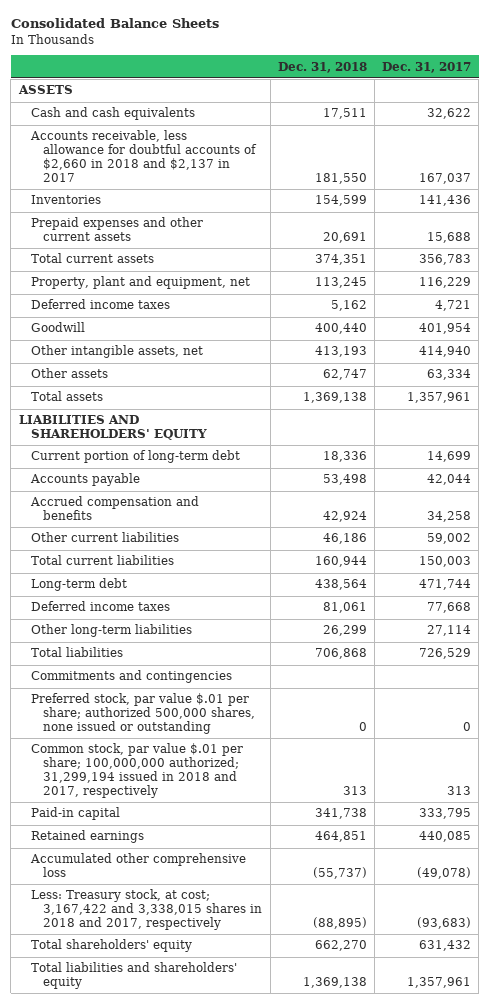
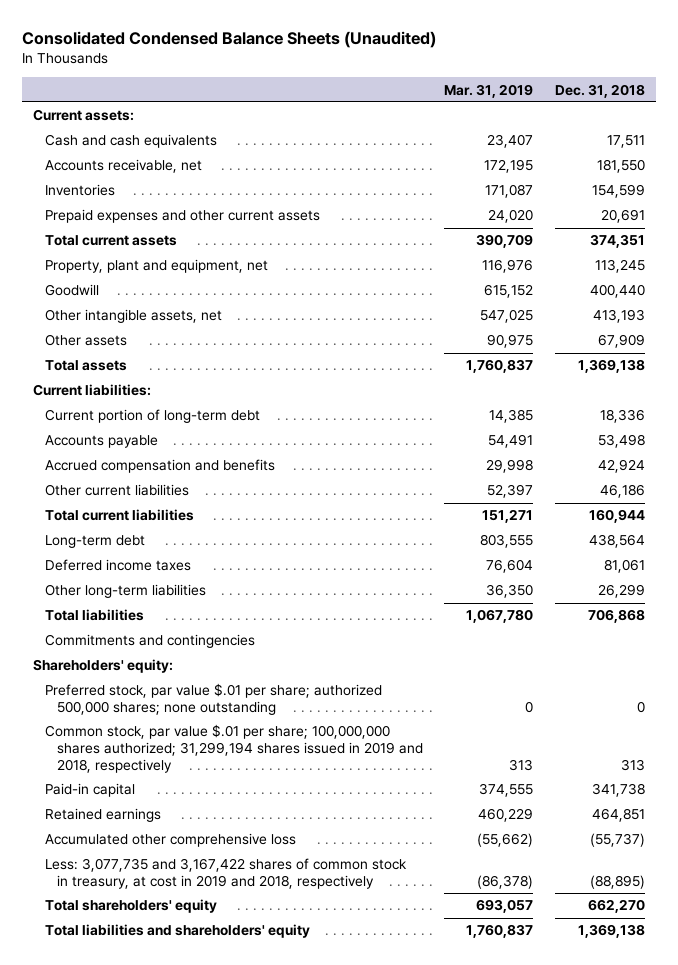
- Consolidated Balance Sheets
+ Consolidated Condensed Balance Sheets (Unaudited)
- | Dec. 31, 2018 | Dec. 31, 2017
+ | Mar. 31, 2019 | Dec. 31, 2018
- ASSETS
+ Current assets:
- Accounts receivable, less allowance for doubtful accounts of $2,660 in 2018 and $2,137 in 2017 | 181,550 | 167,037
+ Accounts receivable, net | 172,195 | 181,550
- Deferred income taxes | 5,162 | 4,721
- Other assets | 62,747 | 63,334
+ Other assets | 90,975 | 67,909
- LIABILITIES AND SHAREHOLDERS' EQUITY
+ Current liabilities:
- Preferred stock, par value $.01 per share; authorized 500,000 shares, none issued or outstanding | 0 | 0
- Common stock, par value $.01 per share; 100,000,000 authorized; 31,299,194 issued in 2018 and 2017, respectively | 313 | 313
+ Shareholders' equity:
+ Preferred stock, par value $.01 per share; authorized 500,000 shares; none outstanding | 0 | 0
+ Common stock, par value $.01 per share; 100,000,000 shares authorized; 31,299,194 shares issued in 2019 and 2018, respectively | 313 | 313
- Less: Treasury stock, at cost; 3,167,422 and 3,338,015 shares in 2018 and 2017, respectively | (88,895) | (93,683)
+ Less: 3,077,735 and 3,167,422 shares of common stock in treasury, at cost in 2019 and 2018, respectively | (86,378) | (88,895)

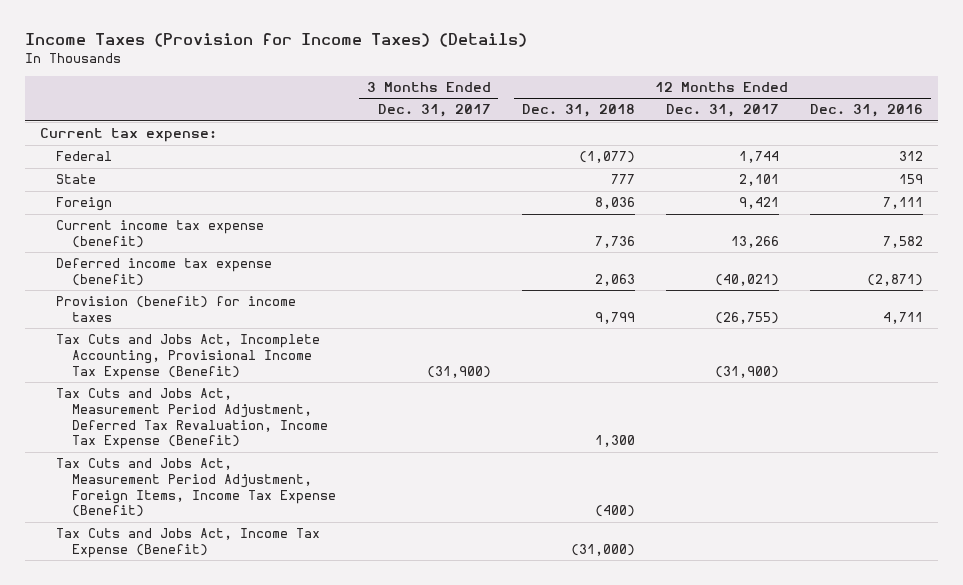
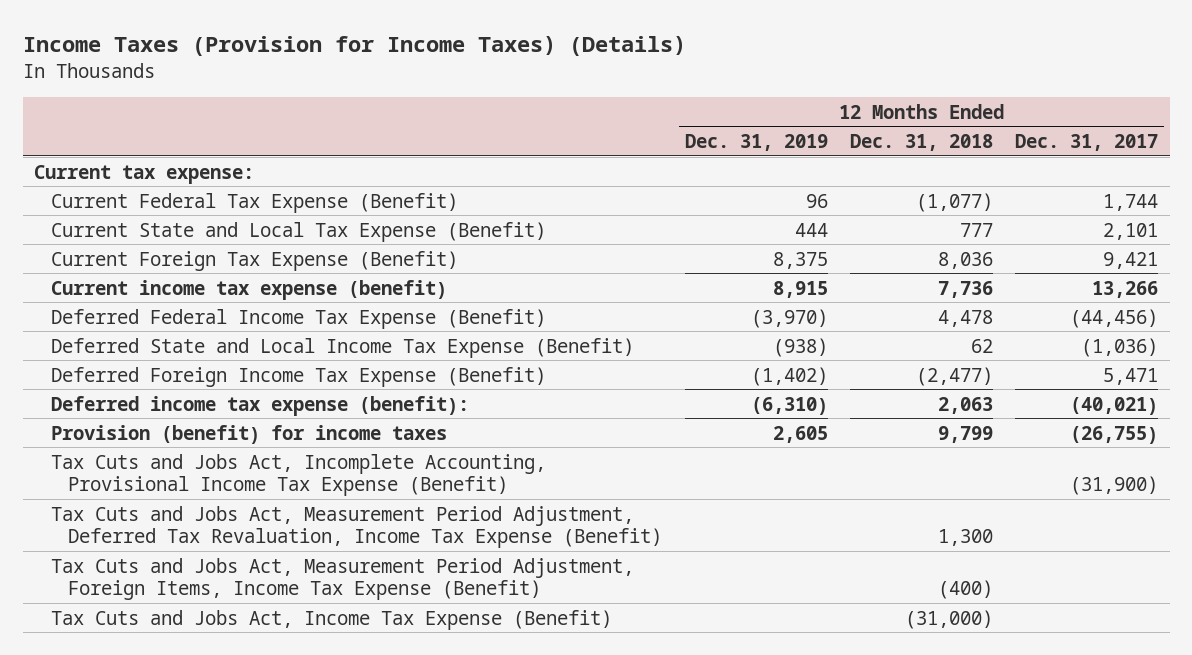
- | 3 Months Ended Dec. 31, 2017 | 12 Months Ended Dec. 31, 2018 | 12 Months Ended Dec. 31, 2017 | 12 Months Ended Dec. 31, 2016
+ | 12 Months Ended Dec. 31, 2019 | 12 Months Ended Dec. 31, 2018 | 12 Months Ended Dec. 31, 2017
- Federal | | (1,077) | 1,744 | 312
- State | | 777 | 2,101 | 159
- Foreign | | 8,036 | 9,421 | 7,111
+ Current Federal Tax Expense (Benefit) | 96 | (1,077) | 1,744
+ Current State and Local Tax Expense (Benefit) | 444 | 777 | 2,101
+ Current Foreign Tax Expense (Benefit) | 8,375 | 8,036 | 9,421
- Deferred income tax expense (benefit) | | 2,063 | (40,021) | (2,871)
+ Deferred Federal Income Tax Expense (Benefit) | (3,970) | 4,478 | (44,456)
+ Deferred State and Local Income Tax Expense (Benefit) | (938) | 62 | (1,036)
+ Deferred Foreign Income Tax Expense (Benefit) | (1,402) | (2,477) | 5,471
+ Deferred income tax expense (benefit): | (6,310) | 2,063 | (40,021)

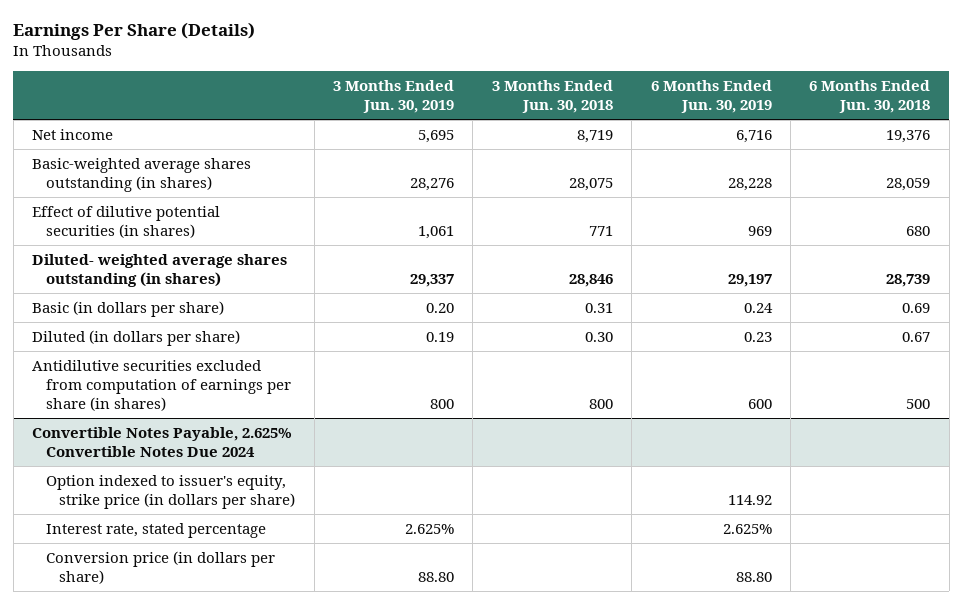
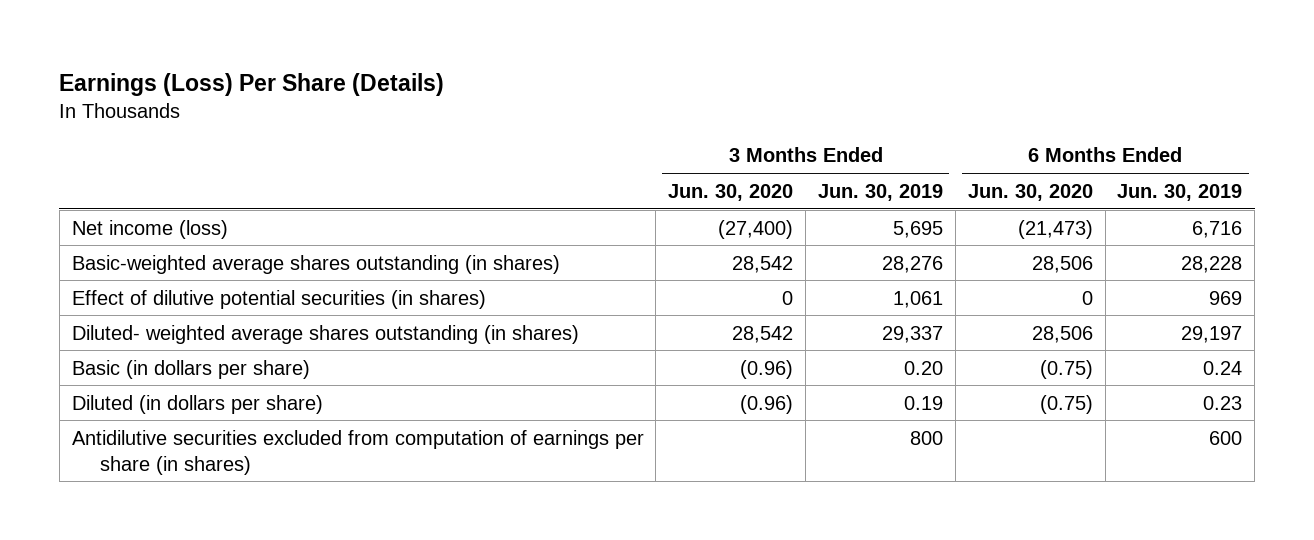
- Earnings Per Share (Details)
+ Earnings (Loss) Per Share (Details)
- | 3 Months Ended Jun. 30, 2019 | 3 Months Ended Jun. 30, 2018 | 6 Months Ended Jun. 30, 2019 | 6 Months Ended Jun. 30, 2018
+ | 3 Months Ended Jun. 30, 2020 | 3 Months Ended Jun. 30, 2019 | 6 Months Ended Jun. 30, 2020 | 6 Months Ended Jun. 30, 2019
- Net income | 5,695 | 8,719 | 6,716 | 19,376
+ Net income (loss) | (27,400) | 5,695 | (21,473) | 6,716
- Convertible Notes Payable, 2.625% Convertible Notes Due 2024
- Option indexed to issuer's equity, strike price (in dollars per share) | | | 114.92 |
- Interest rate, stated percentage | 2.625% | | 2.625% |
- Conversion price (in dollars per share) | 88.80 | | 88.80 |

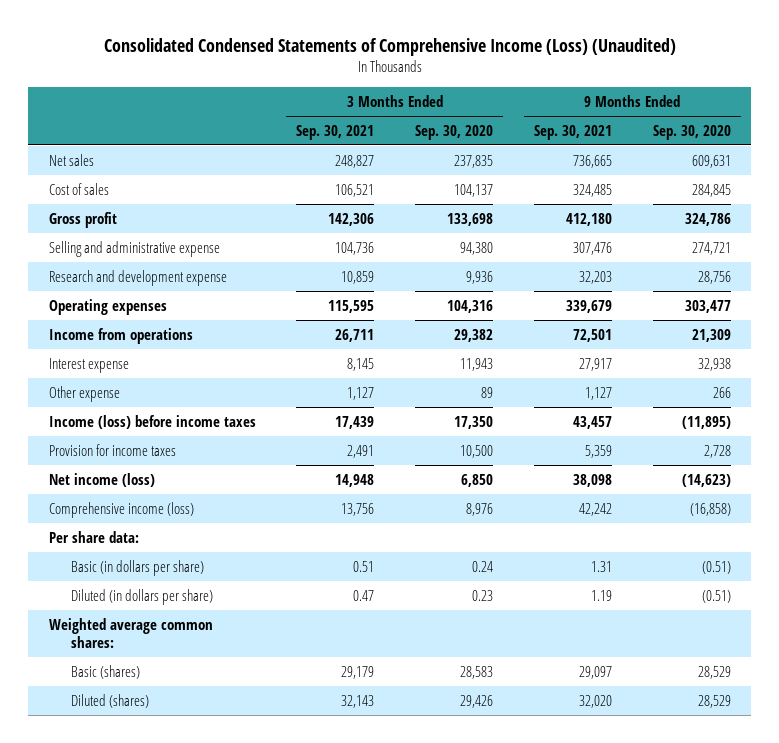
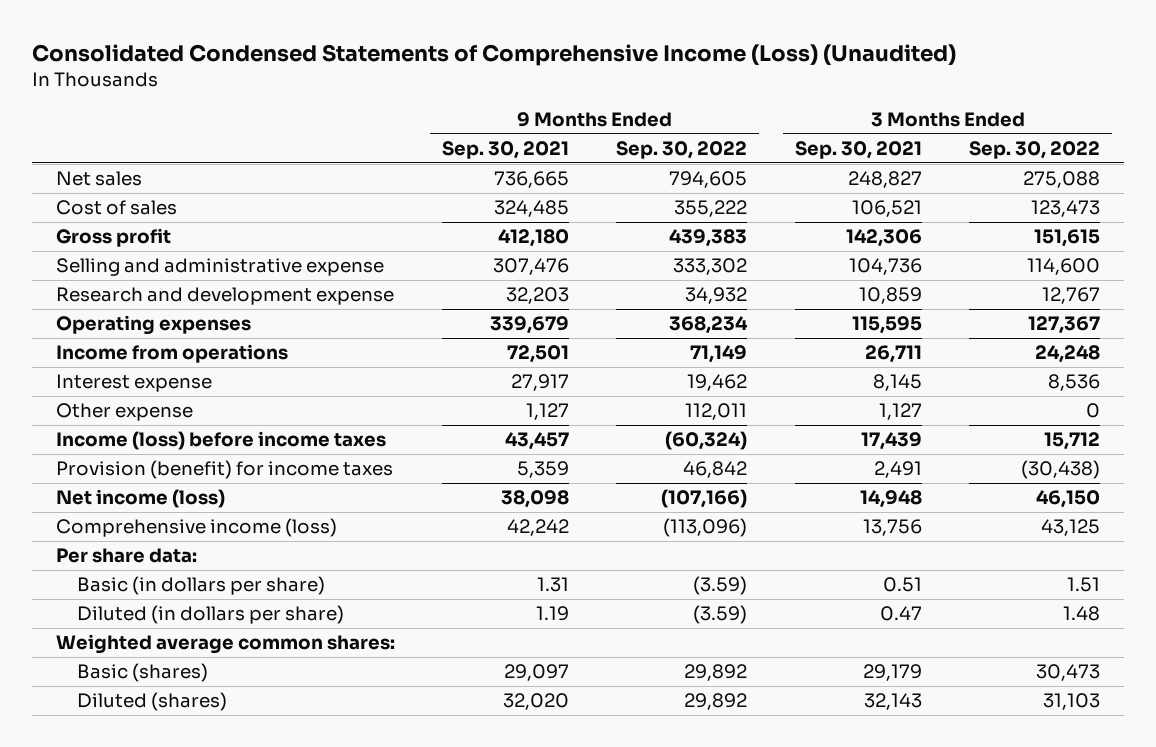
- | 3 Months Ended Sep. 30, 2021 | 3 Months Ended Sep. 30, 2020 | 9 Months Ended Sep. 30, 2021 | 9 Months Ended Sep. 30, 2020
+ | 9 Months Ended Sep. 30, 2021 | 9 Months Ended Sep. 30, 2022 | 3 Months Ended Sep. 30, 2021 | 3 Months Ended Sep. 30, 2022
- Provision for income taxes | 2,491 | 10,500 | 5,359 | 2,728
+ Provision (benefit) for income taxes | 5,359 | 46,842 | 2,491 | (30,438)

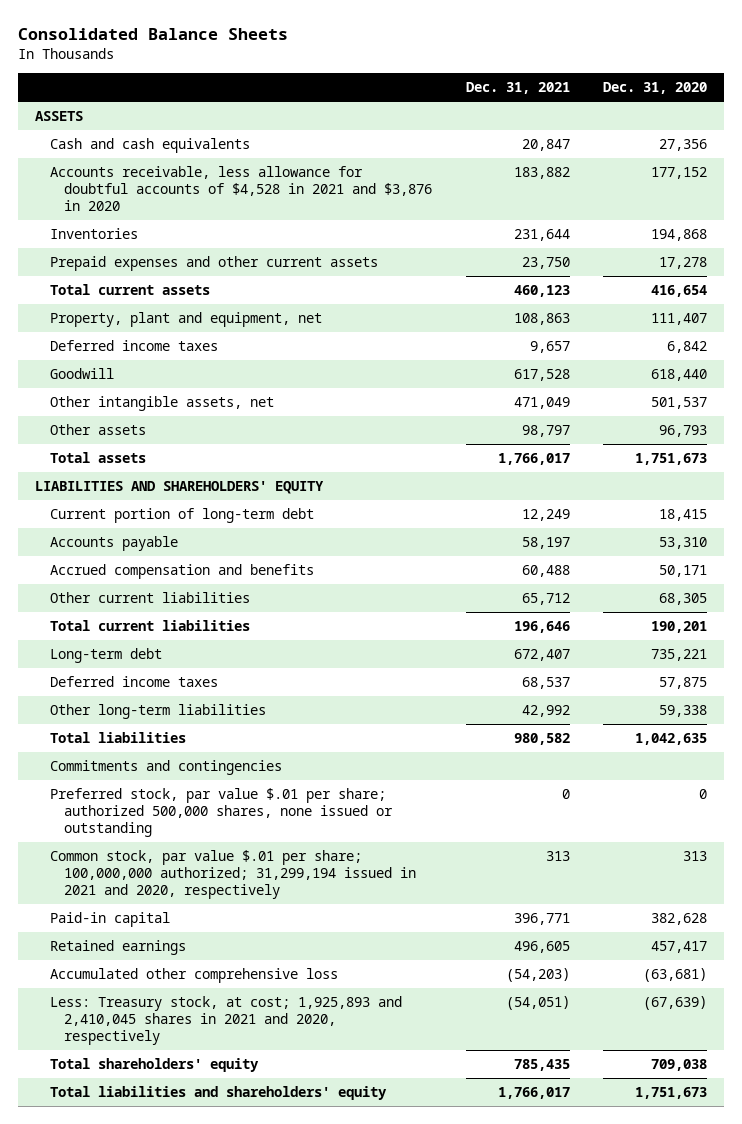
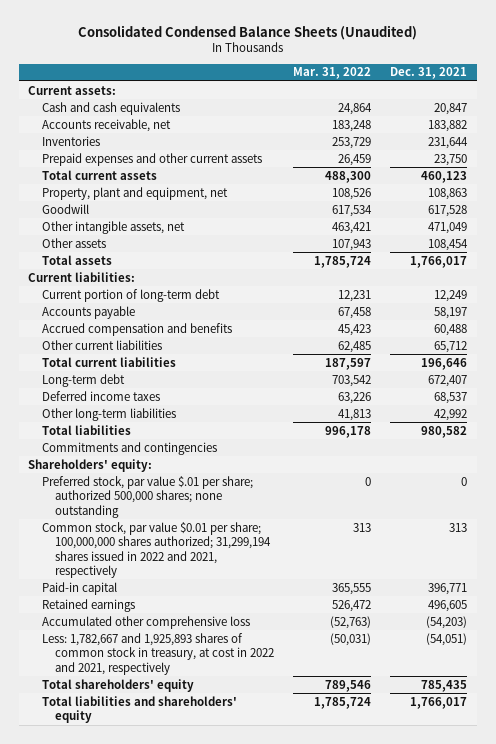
- Consolidated Balance Sheets
+ Consolidated Condensed Balance Sheets (Unaudited)
- | Dec. 31, 2021 | Dec. 31, 2020
+ | Mar. 31, 2022 | Dec. 31, 2021
- ASSETS
+ Current assets:
- Accounts receivable, less allowance for doubtful accounts of $4,528 in 2021 and $3,876 in 2020 | 183,882 | 177,152
+ Accounts receivable, net | 183,248 | 183,882
- Deferred income taxes | 9,657 | 6,842
- Other assets | 98,797 | 96,793
+ Other assets | 107,943 | 108,454
- LIABILITIES AND SHAREHOLDERS' EQUITY
+ Current liabilities:
- Preferred stock, par value $.01 per share; authorized 500,000 shares, none issued or outstanding | 0 | 0
- Common stock, par value $.01 per share; 100,000,000 authorized; 31,299,194 issued in 2021 and 2020, respectively | 313 | 313
+ Shareholders' equity:
+ Preferred stock, par value $.01 per share; authorized 500,000 shares; none outstanding | 0 | 0
+ Common stock, par value $0.01 per share; 100,000,000 shares authorized; 31,299,194 shares issued in 2022 and 2021, respectively | 313 | 313
- Less: Treasury stock, at cost; 1,925,893 and 2,410,045 shares in 2021 and 2020, respectively | (54,051) | (67,639)
+ Less: 1,782,667 and 1,925,893 shares of common stock in treasury, at cost in 2022 and 2021, respectively | (50,031) | (54,051)

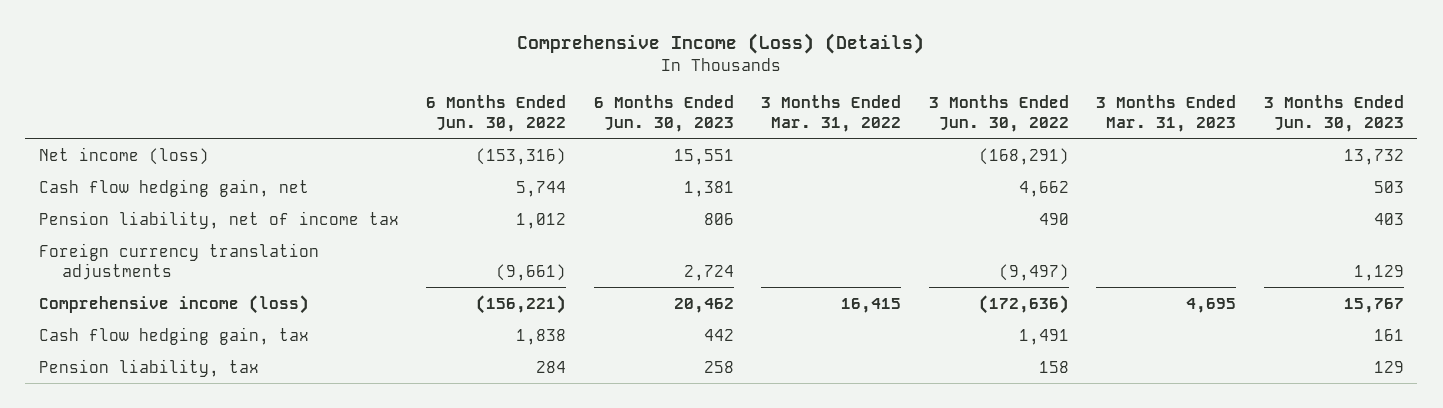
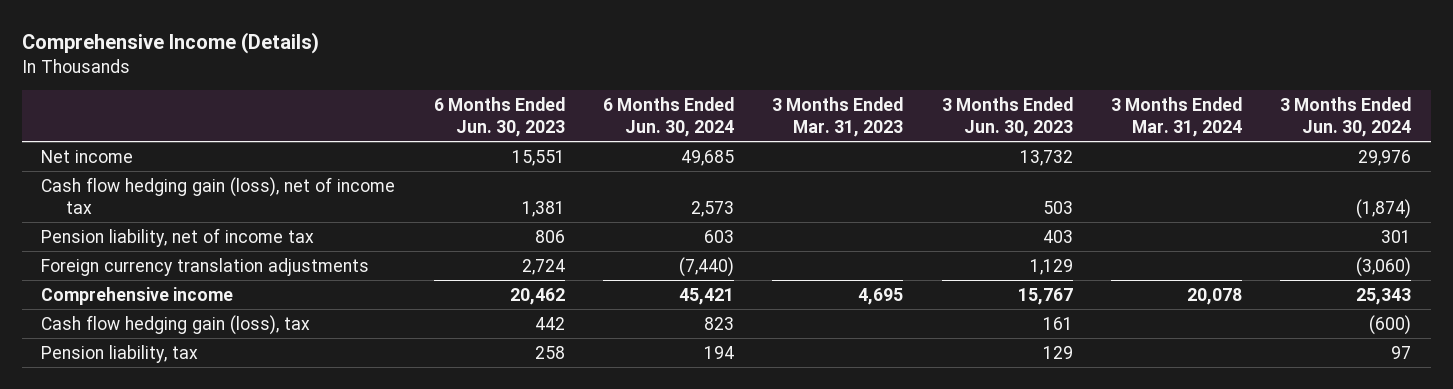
- Comprehensive Income (Loss) (Details)
+ Comprehensive Income (Details)
- | 6 Months Ended Jun. 30, 2022 | 6 Months Ended Jun. 30, 2023 | 3 Months Ended Mar. 31, 2022 | 3 Months Ended Jun. 30, 2022 | 3 Months Ended Mar. 31, 2023 | 3 Months Ended Jun. 30, 2023
+ | 6 Months Ended Jun. 30, 2023 | 6 Months Ended Jun. 30, 2024 | 3 Months Ended Mar. 31, 2023 | 3 Months Ended Jun. 30, 2023 | 3 Months Ended Mar. 31, 2024 | 3 Months Ended Jun. 30, 2024
- Net income (loss) | (153,316) | 15,551 | | (168,291) | | 13,732
- Cash flow hedging gain, net | 5,744 | 1,381 | | 4,662 | | 503
+ Net income | 15,551 | 49,685 | | 13,732 | | 29,976
+ Cash flow hedging gain (loss), net of income tax | 1,381 | 2,573 | | 503 | | (1,874)
- Comprehensive income (loss) | (156,221) | 20,462 | 16,415 | (172,636) | 4,695 | 15,767
- Cash flow hedging gain, tax | 1,838 | 442 | | 1,491 | | 161
+ Comprehensive income | 20,462 | 45,421 | 4,695 | 15,767 | 20,078 | 25,343
+ Cash flow hedging gain (loss), tax | 442 | 823 | | 161 | | (600)

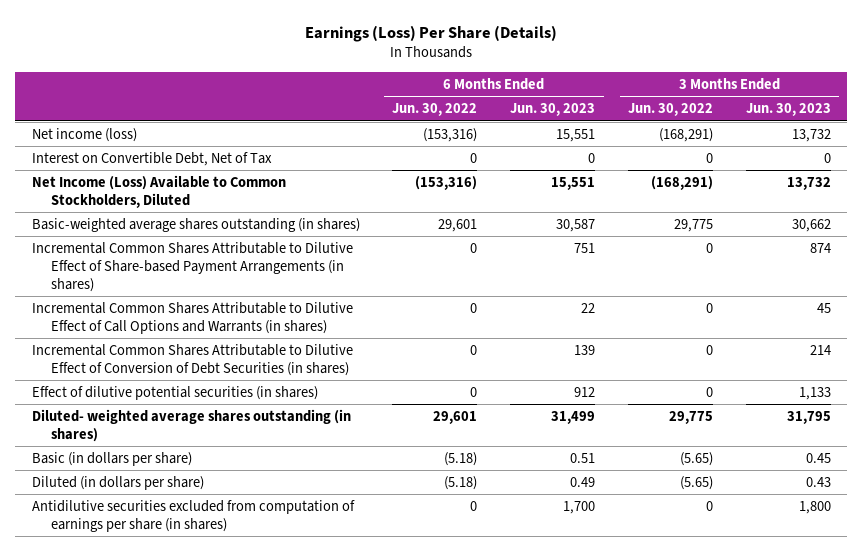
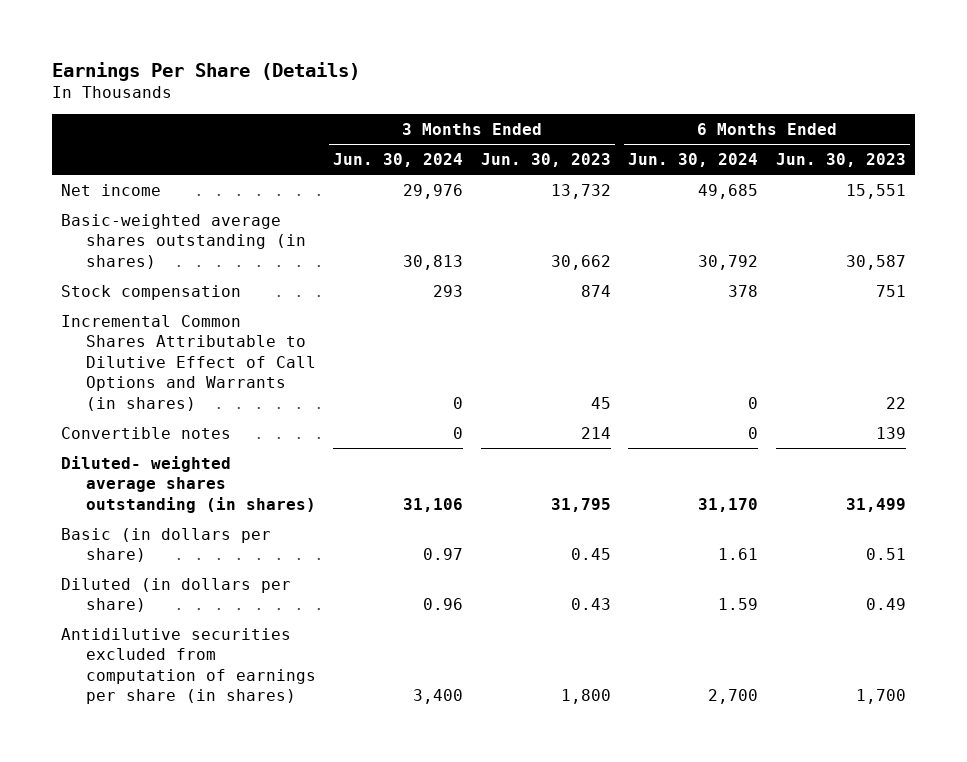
- Earnings (Loss) Per Share (Details)
+ Earnings Per Share (Details)
- | 6 Months Ended Jun. 30, 2022 | 6 Months Ended Jun. 30, 2023 | 3 Months Ended Jun. 30, 2022 | 3 Months Ended Jun. 30, 2023
+ | 3 Months Ended Jun. 30, 2024 | 3 Months Ended Jun. 30, 2023 | 6 Months Ended Jun. 30, 2024 | 6 Months Ended Jun. 30, 2023
- Net income (loss) | (153,316) | 15,551 | (168,291) | 13,732
- Interest on Convertible Debt, Net of Tax | 0 | 0 | 0 | 0
- Net Income (Loss) Available to Common Stockholders, Diluted | (153,316) | 15,551 | (168,291) | 13,732
+ Net income | 29,976 | 13,732 | 49,685 | 15,551
- Incremental Common Shares Attributable to Dilutive Effect of Share-based Payment Arrangements (in shares) | 0 | 751 | 0 | 874
+ Stock compensation | 293 | 874 | 378 | 751
- Incremental Common Shares Attributable to Dilutive Effect of Conversion of Debt Securities (in shares) | 0 | 139 | 0 | 214
- Effect of dilutive potential securities (in shares) | 0 | 912 | 0 | 1,133
+ Convertible notes | 0 | 214 | 0 | 139

